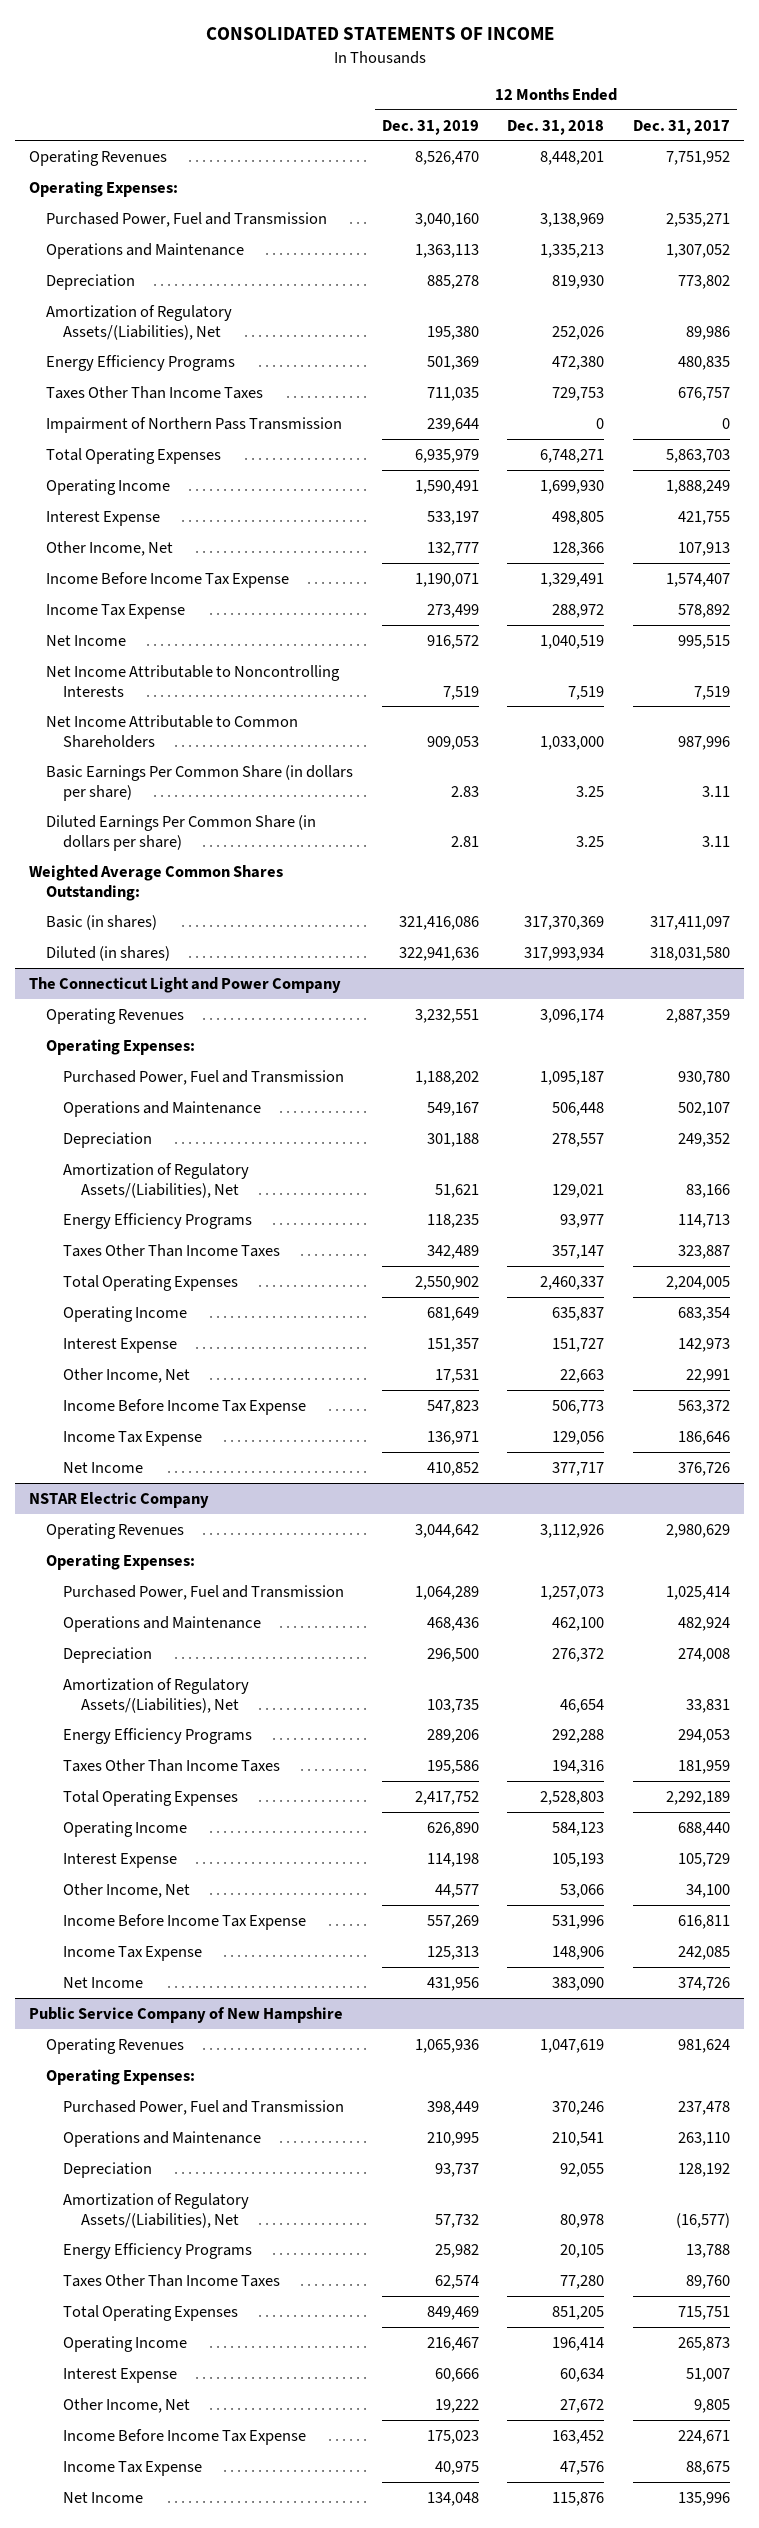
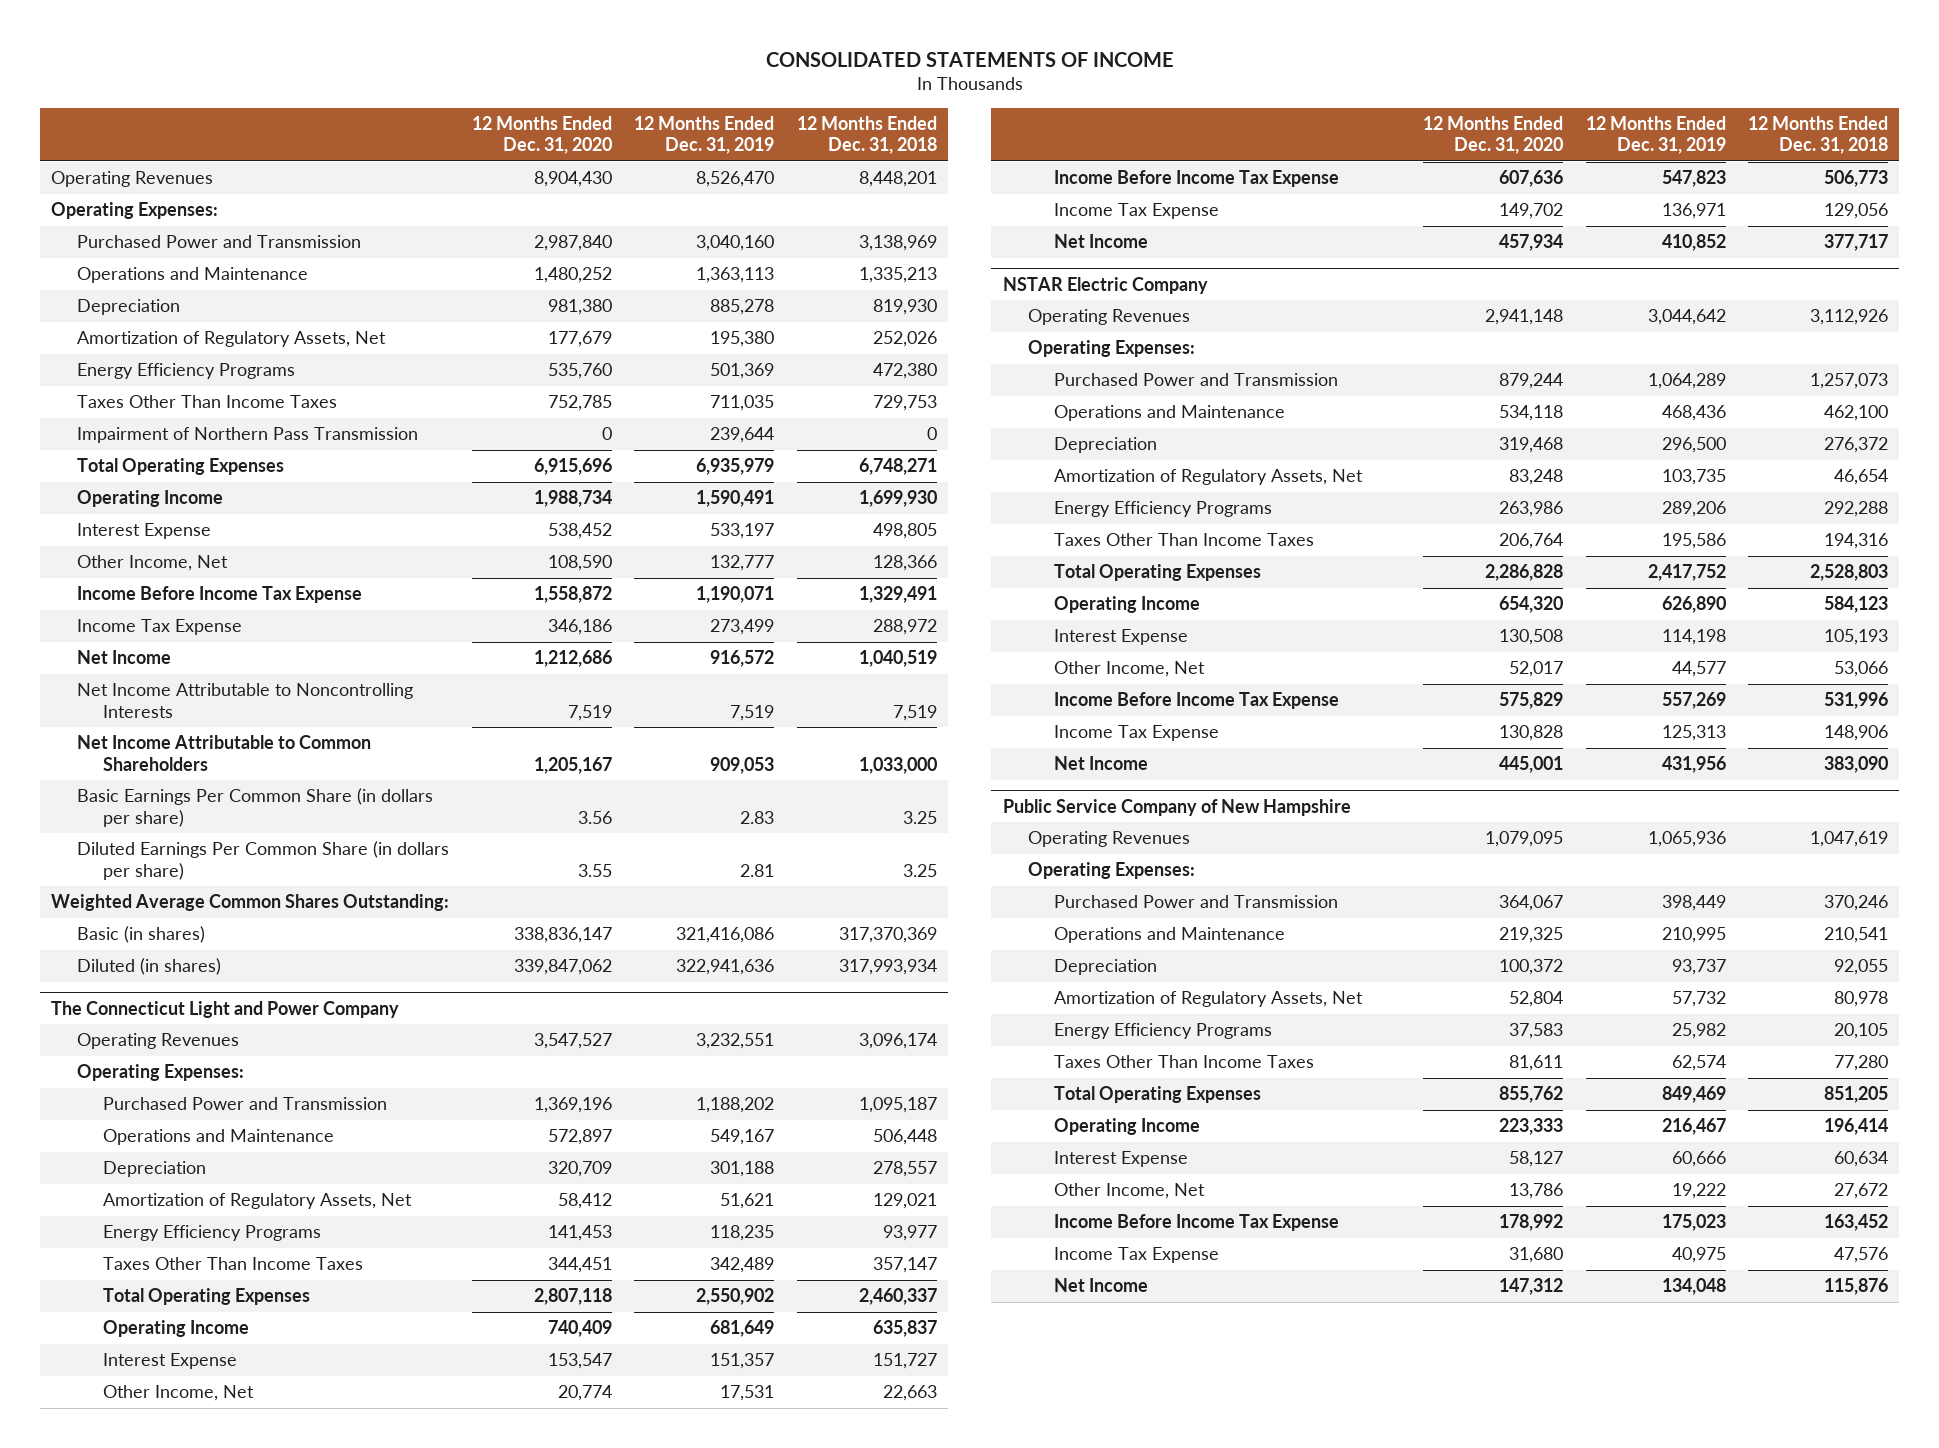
- | 12 Months Ended Dec. 31, 2019 | 12 Months Ended Dec. 31, 2018 | 12 Months Ended Dec. 31, 2017
+ | 12 Months Ended Dec. 31, 2020 | 12 Months Ended Dec. 31, 2019 | 12 Months Ended Dec. 31, 2018
- Purchased Power, Fuel and Transmission | 3,040,160 | 3,138,969 | 2,535,271
+ Purchased Power and Transmission | 2,987,840 | 3,040,160 | 3,138,969
- Amortization of Regulatory Assets/(Liabilities), Net | 195,380 | 252,026 | 89,986
+ Amortization of Regulatory Assets, Net | 177,679 | 195,380 | 252,026
@ The Connecticut Light and Power Company
- Purchased Power, Fuel and Transmission | 1,188,202 | 1,095,187 | 930,780
+ Purchased Power and Transmission | 1,369,196 | 1,188,202 | 1,095,187
- Amortization of Regulatory Assets/(Liabilities), Net | 51,621 | 129,021 | 83,166
+ Amortization of Regulatory Assets, Net | 58,412 | 51,621 | 129,021
@ NSTAR Electric Company
- Purchased Power, Fuel and Transmission | 1,064,289 | 1,257,073 | 1,025,414
+ Purchased Power and Transmission | 879,244 | 1,064,289 | 1,257,073
- Amortization of Regulatory Assets/(Liabilities), Net | 103,735 | 46,654 | 33,831
+ Amortization of Regulatory Assets, Net | 83,248 | 103,735 | 46,654
@ Public Service Company of New Hampshire
- Purchased Power, Fuel and Transmission | 398,449 | 370,246 | 237,478
+ Purchased Power and Transmission | 364,067 | 398,449 | 370,246
- Amortization of Regulatory Assets/(Liabilities), Net | 57,732 | 80,978 | (16,577)
+ Amortization of Regulatory Assets, Net | 52,804 | 57,732 | 80,978

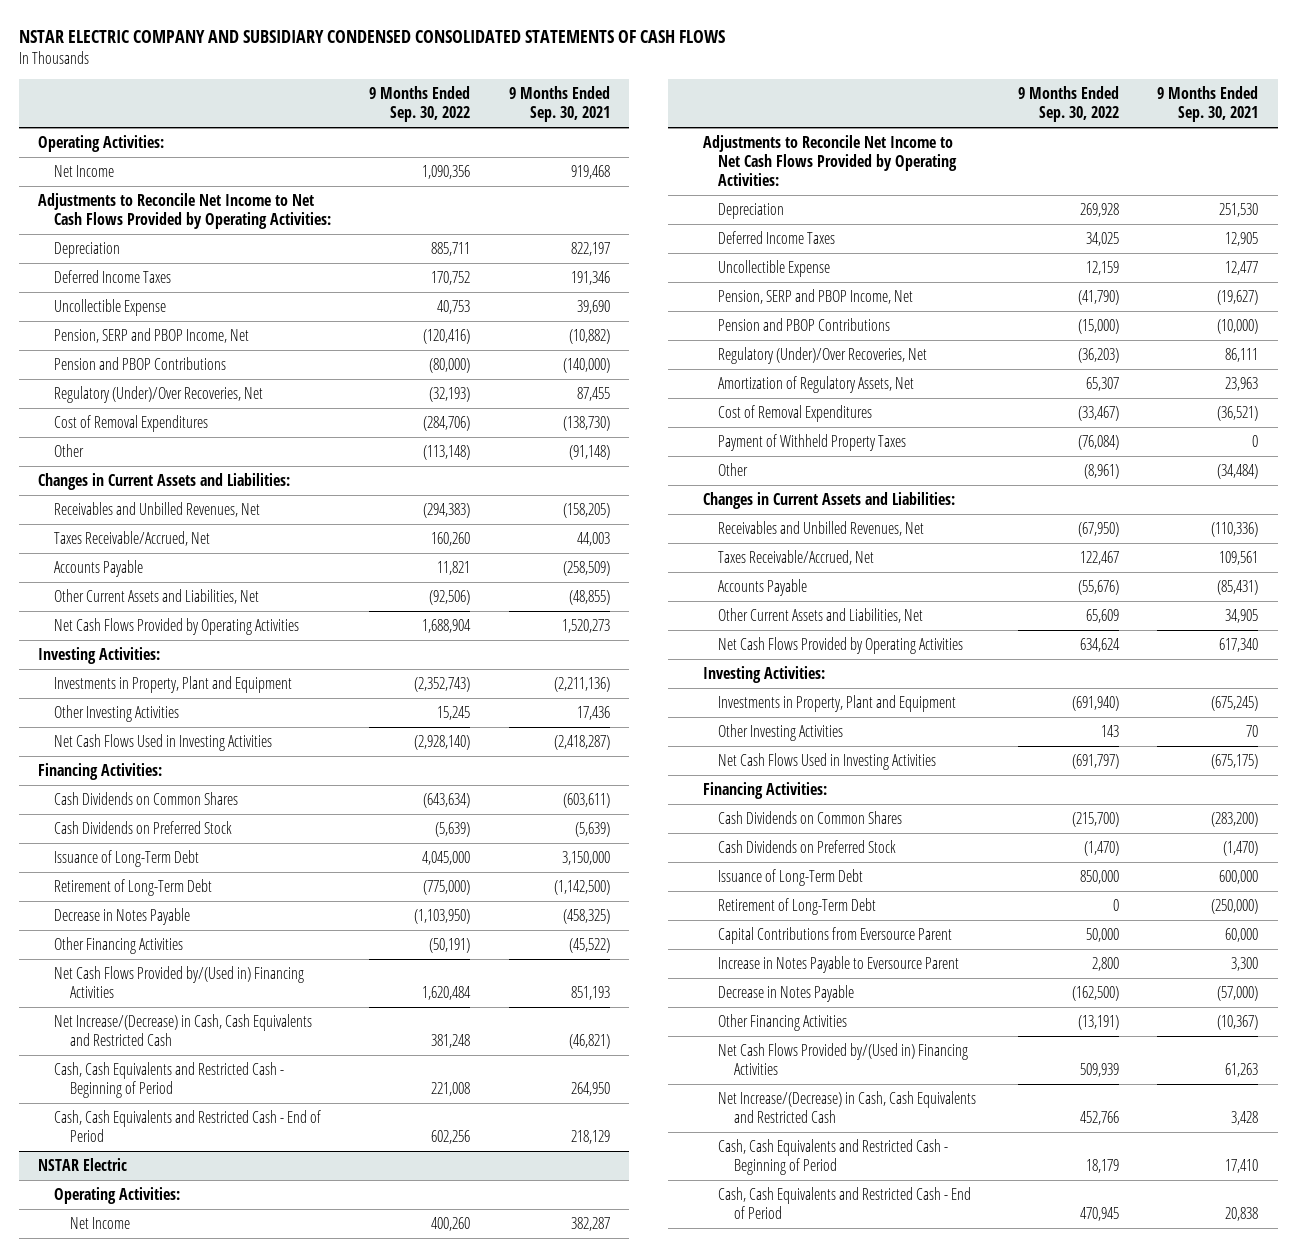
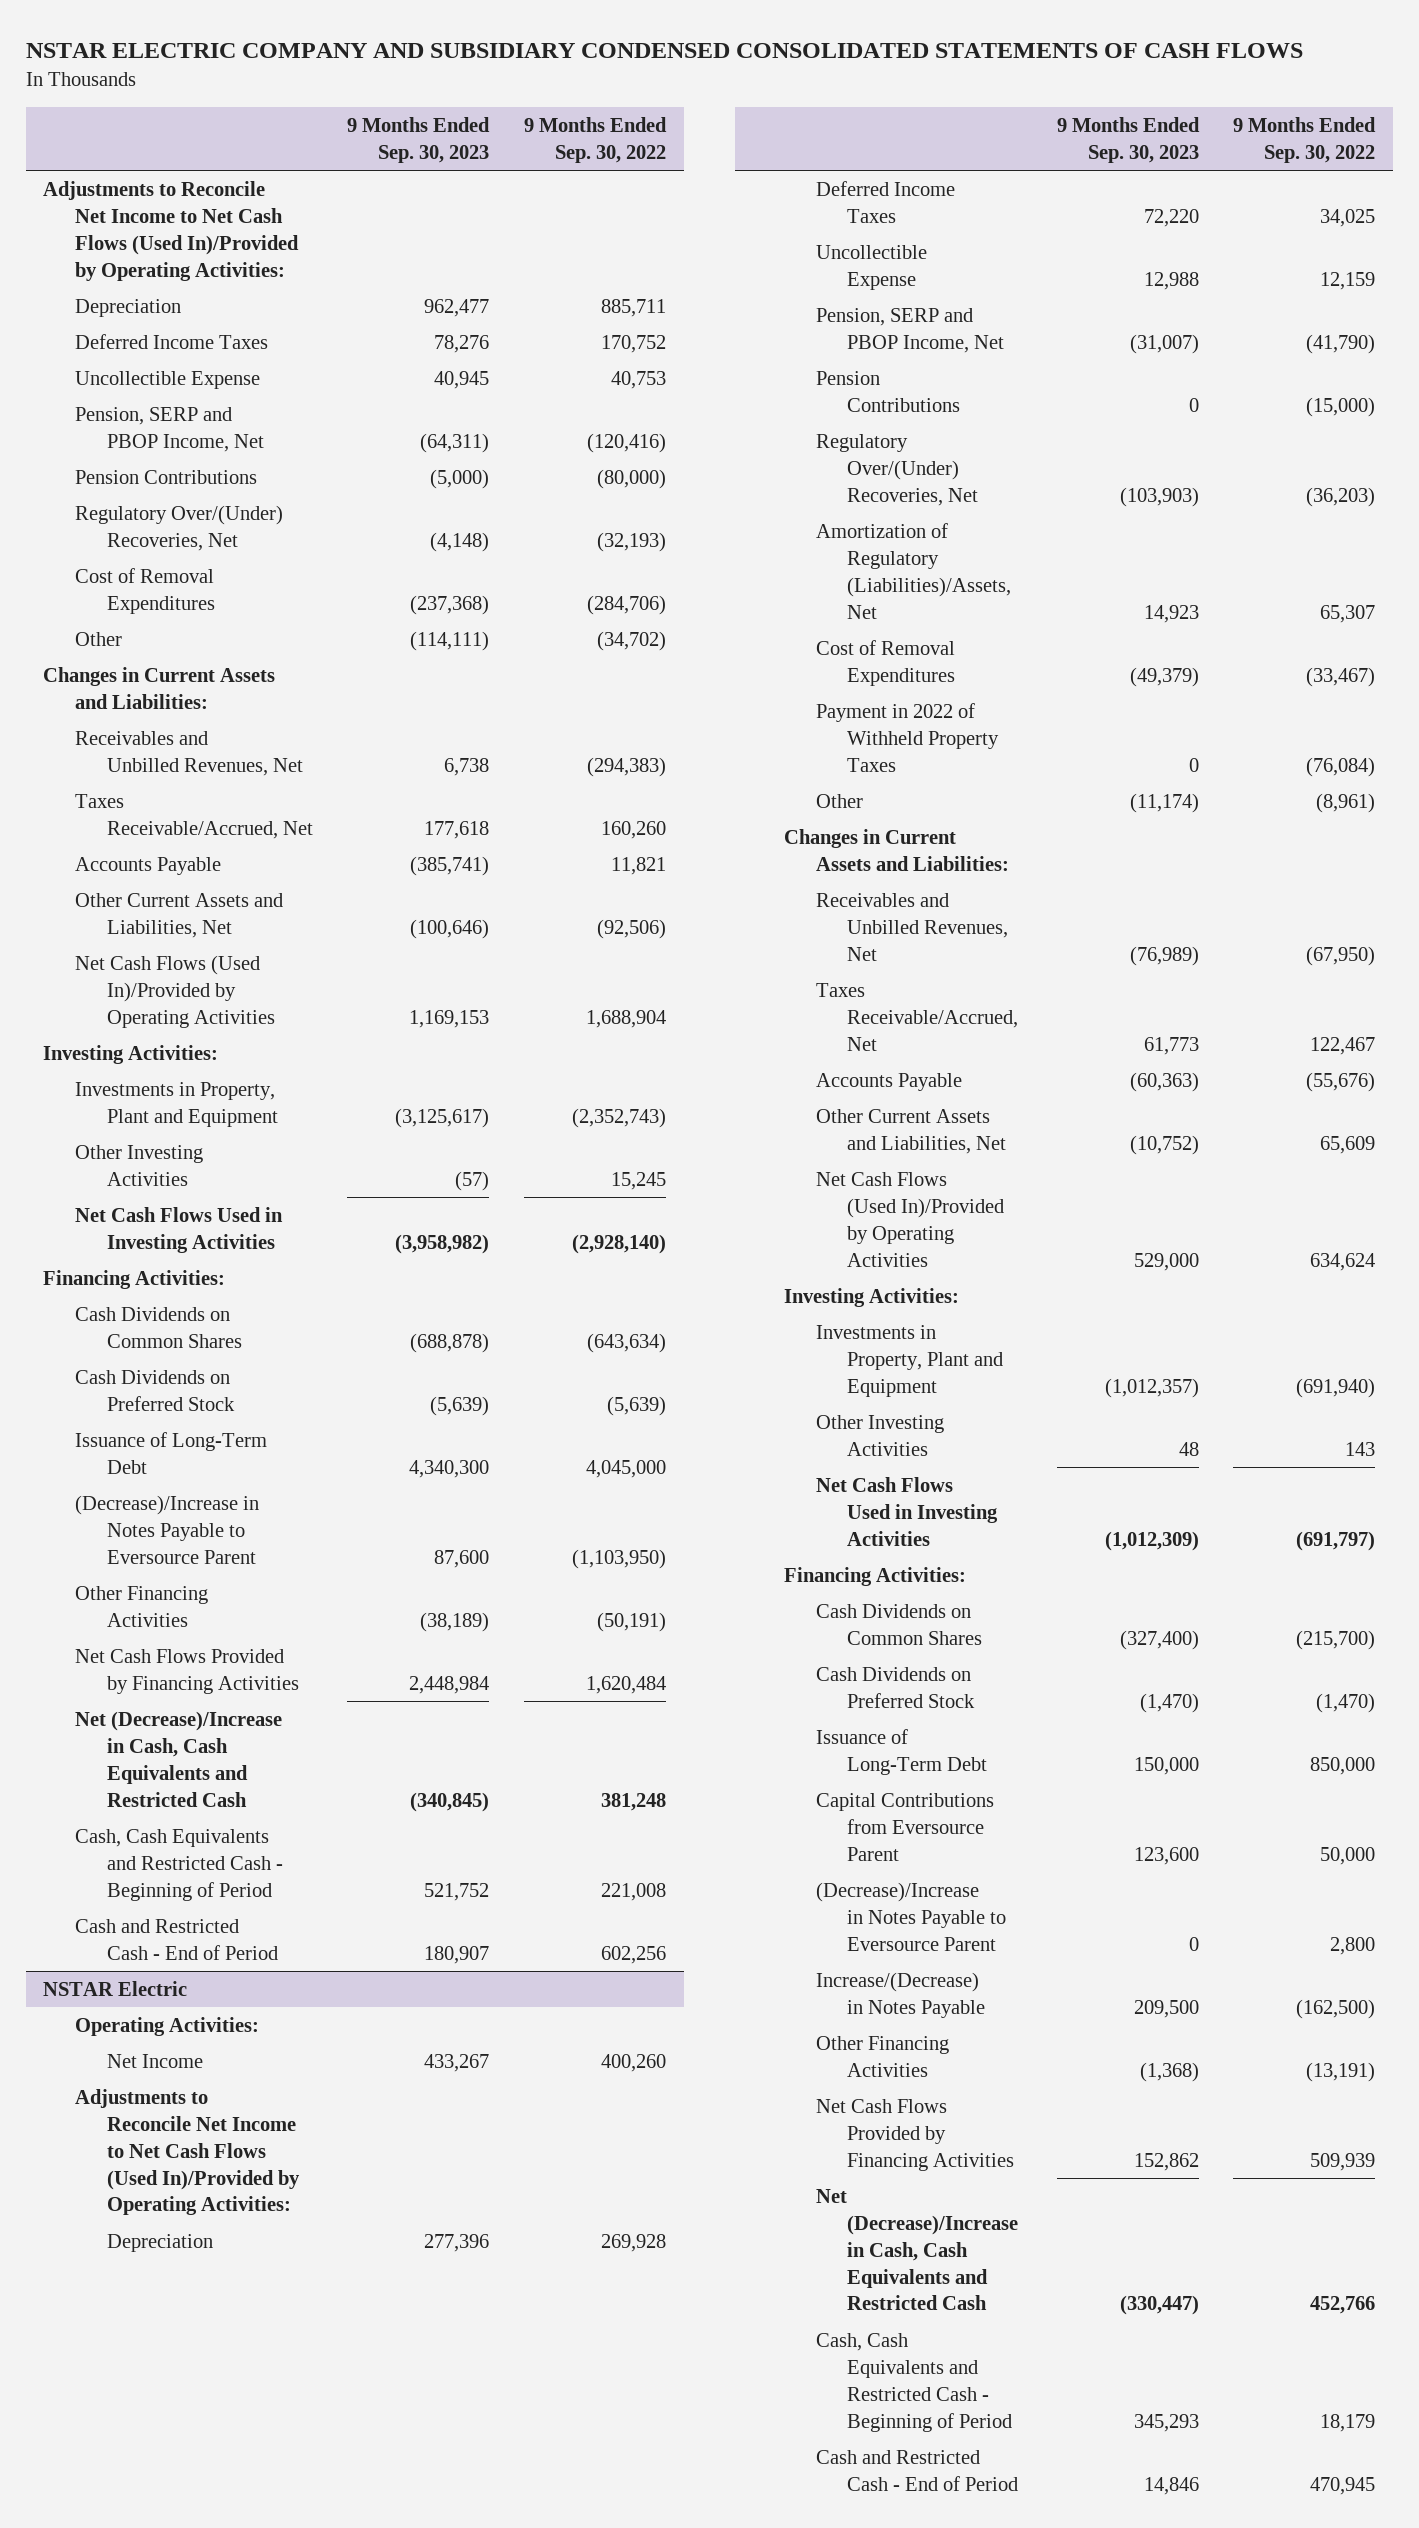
- | 9 Months Ended Sep. 30, 2022 | 9 Months Ended Sep. 30, 2021
+ | 9 Months Ended Sep. 30, 2023 | 9 Months Ended Sep. 30, 2022
- Operating Activities:
- Net Income | 1,090,356 | 919,468
- Adjustments to Reconcile Net Income to Net Cash Flows Provided by Operating Activities:
+ Adjustments to Reconcile Net Income to Net Cash Flows (Used In)/Provided by Operating Activities:
- Pension and PBOP Contributions | (80,000) | (140,000)
- Regulatory (Under)/Over Recoveries, Net | (32,193) | 87,455
+ Pension Contributions | (5,000) | (80,000)
+ Regulatory Over/(Under) Recoveries, Net | (4,148) | (32,193)
- Other | (113,148) | (91,148)
+ Other | (114,111) | (34,702)
- Net Cash Flows Provided by Operating Activities | 1,688,904 | 1,520,273
+ Net Cash Flows (Used In)/Provided by Operating Activities | 1,169,153 | 1,688,904
- Retirement of Long-Term Debt | (775,000) | (1,142,500)
- Decrease in Notes Payable | (1,103,950) | (458,325)
+ (Decrease)/Increase in Notes Payable to Eversource Parent | 87,600 | (1,103,950)
- Net Cash Flows Provided by/(Used in) Financing Activities | 1,620,484 | 851,193
- Net Increase/(Decrease) in Cash, Cash Equivalents and Restricted Cash | 381,248 | (46,821)
+ Net Cash Flows Provided by Financing Activities | 2,448,984 | 1,620,484
+ Net (Decrease)/Increase in Cash, Cash Equivalents and Restricted Cash | (340,845) | 381,248
- Cash, Cash Equivalents and Restricted Cash - End of Period | 602,256 | 218,129
+ Cash and Restricted Cash - End of Period | 180,907 | 602,256
@ NSTAR Electric
- Adjustments to Reconcile Net Income to Net Cash Flows Provided by Operating Activities:
+ Adjustments to Reconcile Net Income to Net Cash Flows (Used In)/Provided by Operating Activities:
- Pension and PBOP Contributions | (15,000) | (10,000)
- Regulatory (Under)/Over Recoveries, Net | (36,203) | 86,111
- Amortization of Regulatory Assets, Net | 65,307 | 23,963
+ Pension Contributions | 0 | (15,000)
+ Regulatory Over/(Under) Recoveries, Net | (103,903) | (36,203)
+ Amortization of Regulatory (Liabilities)/Assets, Net | 14,923 | 65,307
- Payment of Withheld Property Taxes | (76,084) | 0
+ Payment in 2022 of Withheld Property Taxes | 0 | (76,084)
- Net Cash Flows Provided by Operating Activities | 634,624 | 617,340
+ Net Cash Flows (Used In)/Provided by Operating Activities | 529,000 | 634,624
- Retirement of Long-Term Debt | 0 | (250,000)
- Increase in Notes Payable to Eversource Parent | 2,800 | 3,300
- Decrease in Notes Payable | (162,500) | (57,000)
+ (Decrease)/Increase in Notes Payable to Eversource Parent | 0 | 2,800
+ Increase/(Decrease) in Notes Payable | 209,500 | (162,500)
- Net Cash Flows Provided by/(Used in) Financing Activities | 509,939 | 61,263
- Net Increase/(Decrease) in Cash, Cash Equivalents and Restricted Cash | 452,766 | 3,428
+ Net Cash Flows Provided by Financing Activities | 152,862 | 509,939
+ Net (Decrease)/Increase in Cash, Cash Equivalents and Restricted Cash | (330,447) | 452,766
- Cash, Cash Equivalents and Restricted Cash - End of Period | 470,945 | 20,838
+ Cash and Restricted Cash - End of Period | 14,846 | 470,945

